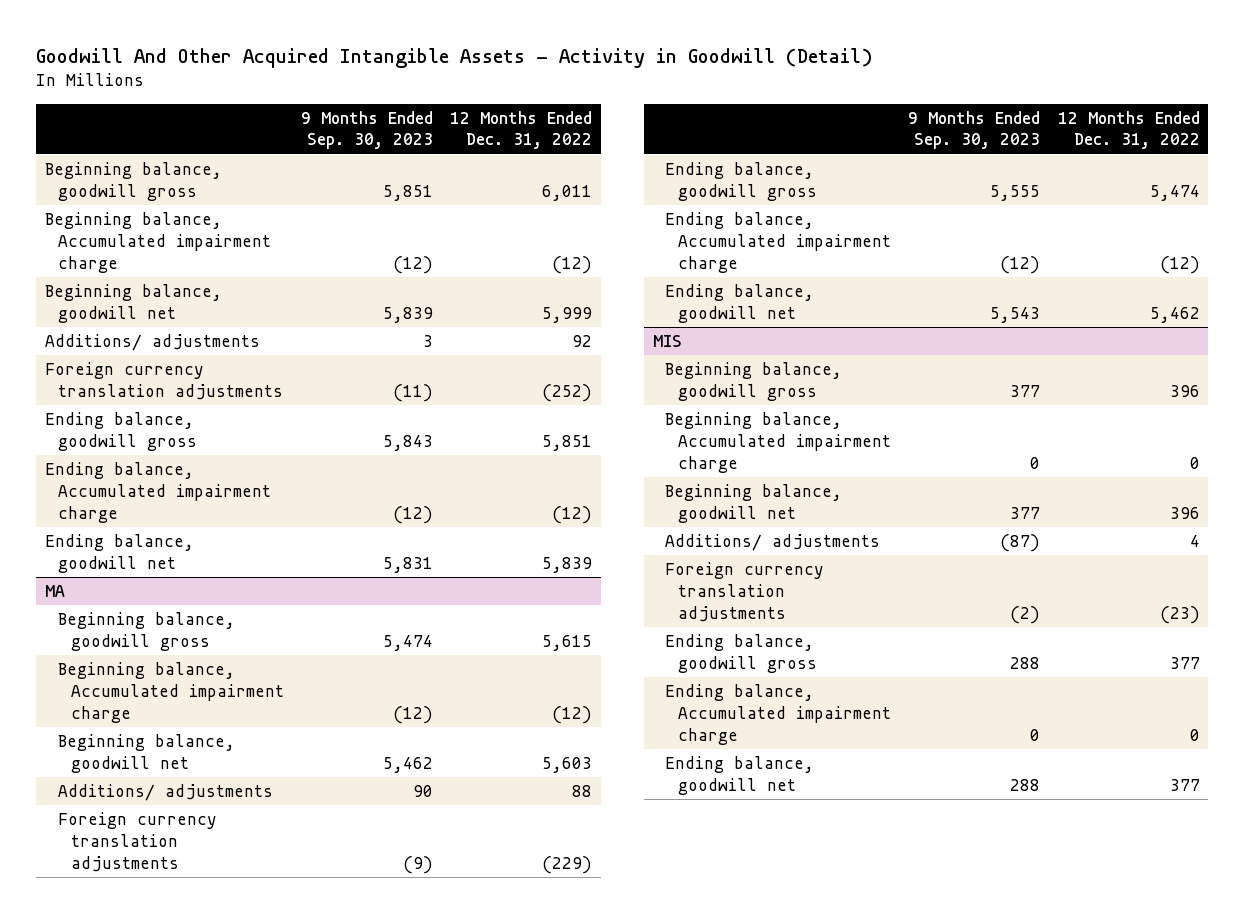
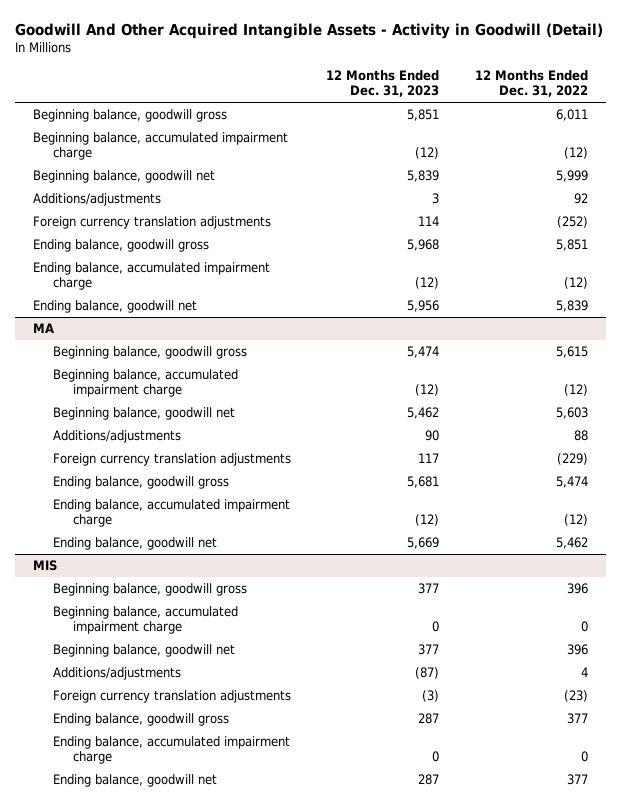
- | 9 Months Ended Sep. 30, 2023 | 12 Months Ended Dec. 31, 2022
+ | 12 Months Ended Dec. 31, 2023 | 12 Months Ended Dec. 31, 2022
- Beginning balance, Accumulated impairment charge | (12) | (12)
+ Beginning balance, accumulated impairment charge | (12) | (12)
- Additions/ adjustments | 3 | 92
+ Additions/adjustments | 3 | 92
- Ending balance, Accumulated impairment charge | (12) | (12)
+ Ending balance, accumulated impairment charge | (12) | (12)
@ MA
- Beginning balance, Accumulated impairment charge | (12) | (12)
+ Beginning balance, accumulated impairment charge | (12) | (12)
- Additions/ adjustments | 90 | 88
+ Additions/adjustments | 90 | 88
- Ending balance, Accumulated impairment charge | (12) | (12)
+ Ending balance, accumulated impairment charge | (12) | (12)
@ MIS
- Beginning balance, Accumulated impairment charge | 0 | 0
+ Beginning balance, accumulated impairment charge | 0 | 0
- Additions/ adjustments | (87) | 4
+ Additions/adjustments | (87) | 4
- Ending balance, Accumulated impairment charge | 0 | 0
+ Ending balance, accumulated impairment charge | 0 | 0

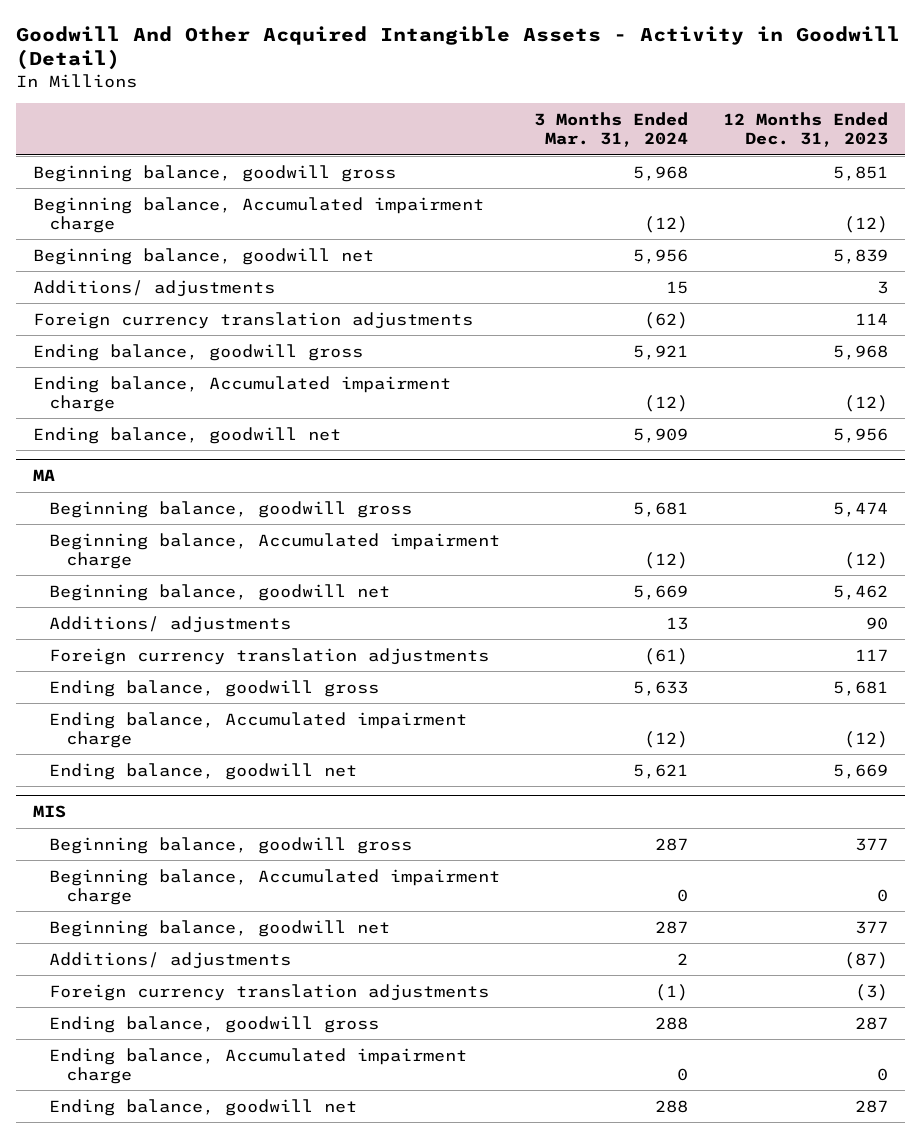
- | 12 Months Ended Dec. 31, 2023 | 12 Months Ended Dec. 31, 2022
+ | 3 Months Ended Mar. 31, 2024 | 12 Months Ended Dec. 31, 2023
- Beginning balance, accumulated impairment charge | (12) | (12)
+ Beginning balance, Accumulated impairment charge | (12) | (12)
- Additions/adjustments | 3 | 92
+ Additions/ adjustments | 15 | 3
- Ending balance, accumulated impairment charge | (12) | (12)
+ Ending balance, Accumulated impairment charge | (12) | (12)
@ MA
- Beginning balance, accumulated impairment charge | (12) | (12)
+ Beginning balance, Accumulated impairment charge | (12) | (12)
- Additions/adjustments | 90 | 88
+ Additions/ adjustments | 13 | 90
- Ending balance, accumulated impairment charge | (12) | (12)
+ Ending balance, Accumulated impairment charge | (12) | (12)
@ MIS
- Beginning balance, accumulated impairment charge | 0 | 0
+ Beginning balance, Accumulated impairment charge | 0 | 0
- Additions/adjustments | (87) | 4
+ Additions/ adjustments | 2 | (87)
- Ending balance, accumulated impairment charge | 0 | 0
+ Ending balance, Accumulated impairment charge | 0 | 0

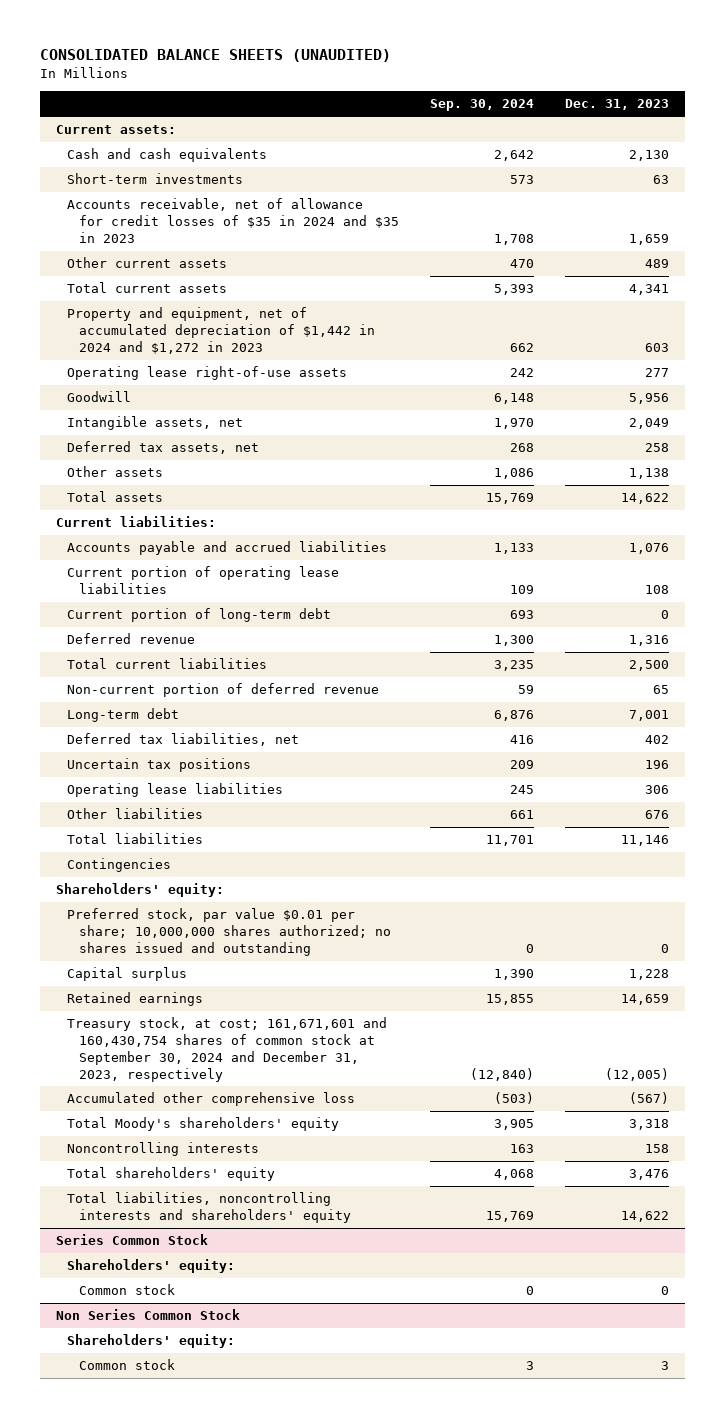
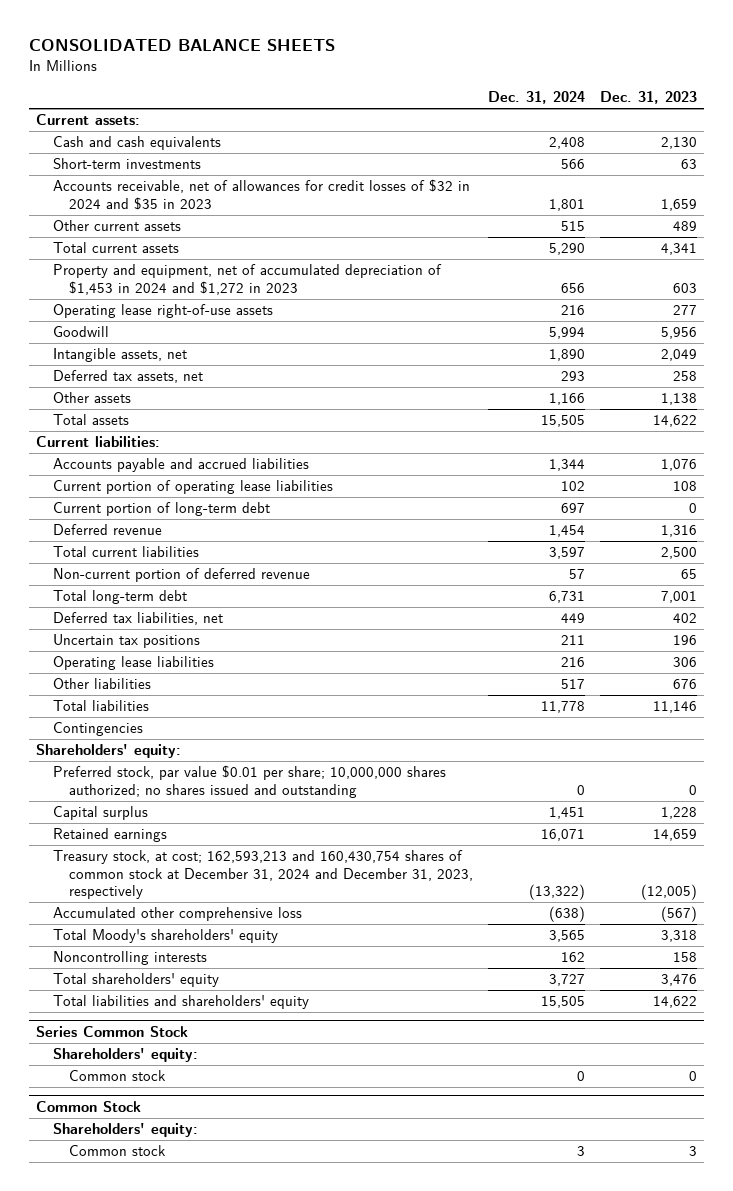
- CONSOLIDATED BALANCE SHEETS (UNAUDITED)
+ CONSOLIDATED BALANCE SHEETS
- | Sep. 30, 2024 | Dec. 31, 2023
+ | Dec. 31, 2024 | Dec. 31, 2023
- Accounts receivable, net of allowance for credit losses of $35 in 2024 and $35 in 2023 | 1,708 | 1,659
+ Accounts receivable, net of allowances for credit losses of $32 in 2024 and $35 in 2023 | 1,801 | 1,659
- Property and equipment, net of accumulated depreciation of $1,442 in 2024 and $1,272 in 2023 | 662 | 603
+ Property and equipment, net of accumulated depreciation of $1,453 in 2024 and $1,272 in 2023 | 656 | 603
- Long-term debt | 6,876 | 7,001
+ Total long-term debt | 6,731 | 7,001
- Treasury stock, at cost; 161,671,601 and 160,430,754 shares of common stock at September 30, 2024 and December 31, 2023, respectively | (12,840) | (12,005)
+ Treasury stock, at cost; 162,593,213 and 160,430,754 shares of common stock at December 31, 2024 and December 31, 2023, respectively | (13,322) | (12,005)
- Total liabilities, noncontrolling interests and shareholders' equity | 15,769 | 14,622
+ Total liabilities and shareholders' equity | 15,505 | 14,622
- Non Series Common Stock
+ Common Stock

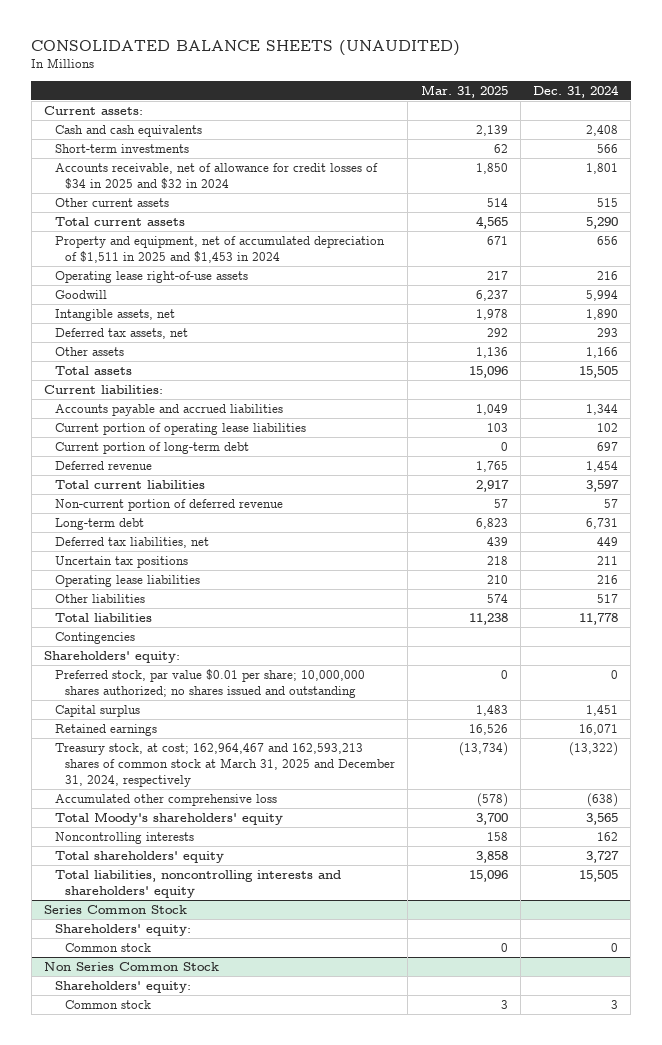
- CONSOLIDATED BALANCE SHEETS
+ CONSOLIDATED BALANCE SHEETS (UNAUDITED)
- | Dec. 31, 2024 | Dec. 31, 2023
+ | Mar. 31, 2025 | Dec. 31, 2024
- Accounts receivable, net of allowances for credit losses of $32 in 2024 and $35 in 2023 | 1,801 | 1,659
+ Accounts receivable, net of allowance for credit losses of $34 in 2025 and $32 in 2024 | 1,850 | 1,801
- Property and equipment, net of accumulated depreciation of $1,453 in 2024 and $1,272 in 2023 | 656 | 603
+ Property and equipment, net of accumulated depreciation of $1,511 in 2025 and $1,453 in 2024 | 671 | 656
- Total long-term debt | 6,731 | 7,001
+ Long-term debt | 6,823 | 6,731
- Treasury stock, at cost; 162,593,213 and 160,430,754 shares of common stock at December 31, 2024 and December 31, 2023, respectively | (13,322) | (12,005)
+ Treasury stock, at cost; 162,964,467 and 162,593,213 shares of common stock at March 31, 2025 and December 31, 2024, respectively | (13,734) | (13,322)
- Total liabilities and shareholders' equity | 15,505 | 14,622
+ Total liabilities, noncontrolling interests and shareholders' equity | 15,096 | 15,505
- Common Stock
+ Non Series Common Stock

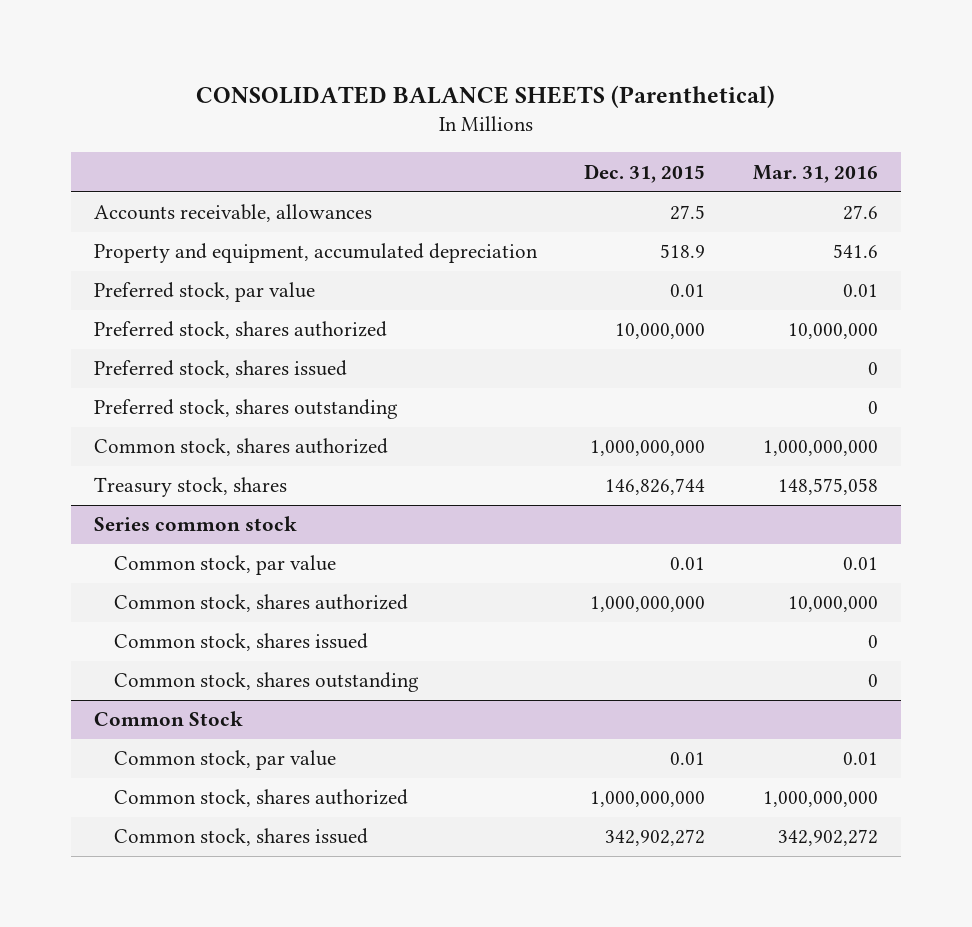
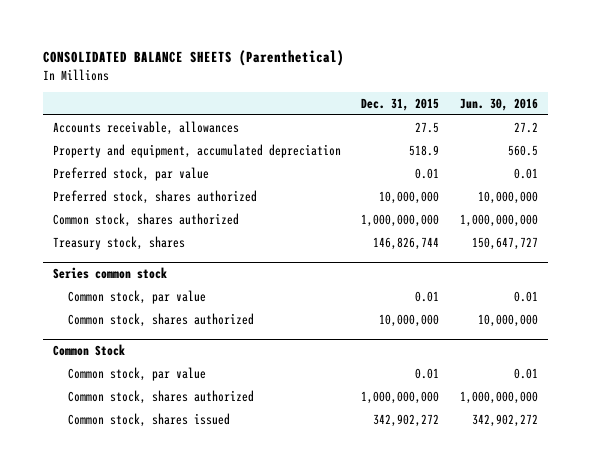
- | Dec. 31, 2015 | Mar. 31, 2016
+ | Dec. 31, 2015 | Jun. 30, 2016
- Preferred stock, shares issued | | 0
- Preferred stock, shares outstanding | | 0
@ Series common stock
- Common stock, shares authorized | 1,000,000,000 | 10,000,000
- Common stock, shares issued | | 0
- Common stock, shares outstanding | | 0
+ Common stock, shares authorized | 10,000,000 | 10,000,000

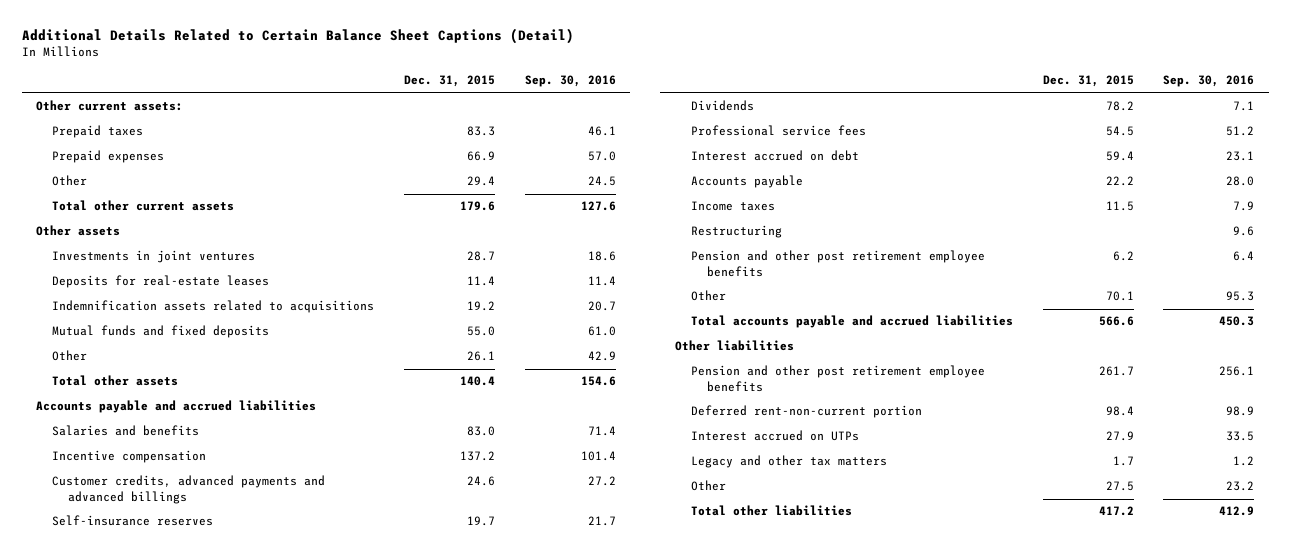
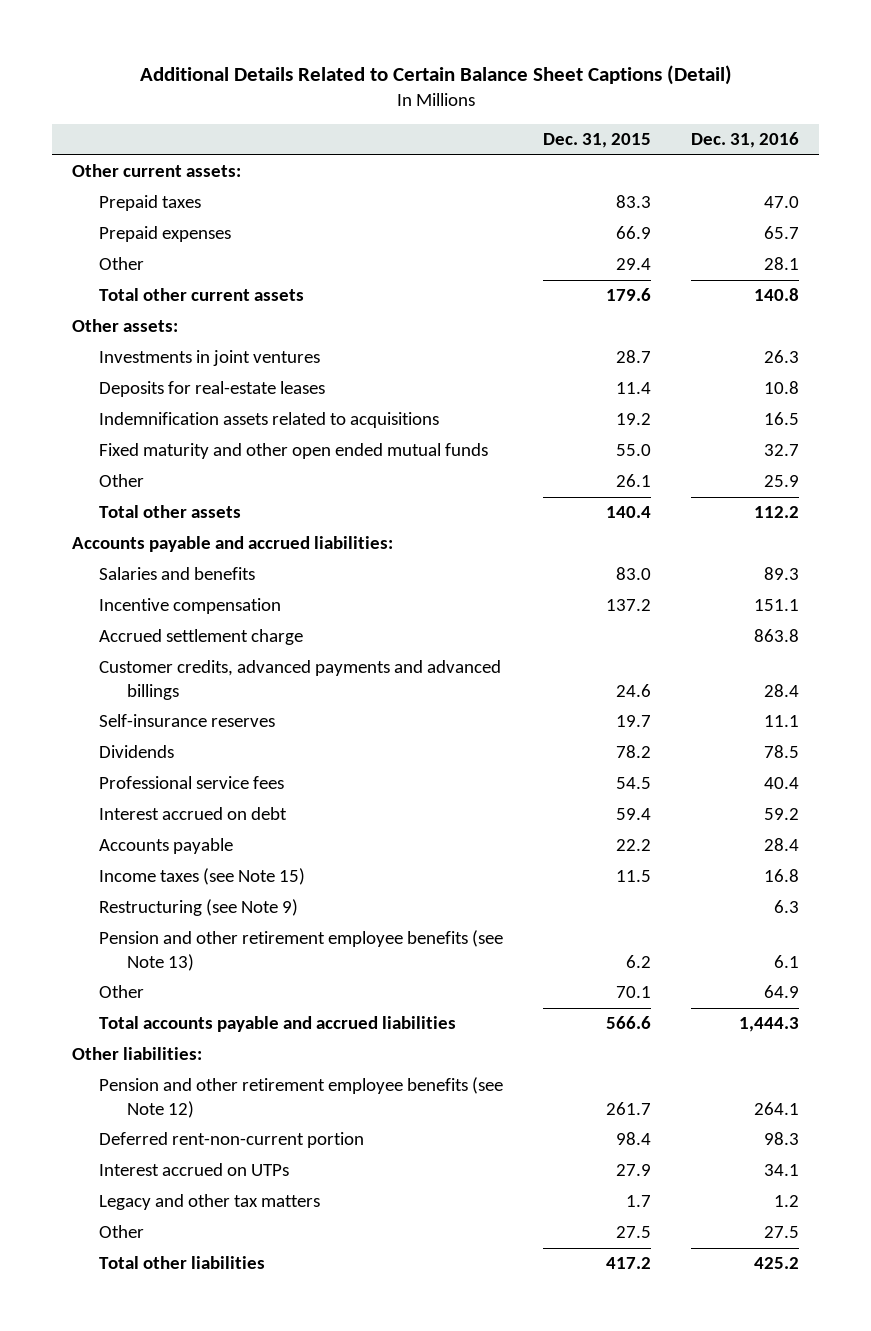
- | Dec. 31, 2015 | Sep. 30, 2016
+ | Dec. 31, 2015 | Dec. 31, 2016
- Other assets
+ Other assets:
- Mutual funds and fixed deposits | 55.0 | 61.0
+ Fixed maturity and other open ended mutual funds | 55.0 | 32.7
- Accounts payable and accrued liabilities
+ Accounts payable and accrued liabilities:
+ Accrued settlement charge | | 863.8
- Income taxes | 11.5 | 7.9
- Restructuring | | 9.6
- Pension and other post retirement employee benefits | 6.2 | 6.4
+ Income taxes (see Note 15) | 11.5 | 16.8
+ Restructuring (see Note 9) | | 6.3
+ Pension and other retirement employee benefits (see Note 13) | 6.2 | 6.1
- Other liabilities
- Pension and other post retirement employee benefits | 261.7 | 256.1
+ Other liabilities:
+ Pension and other retirement employee benefits (see Note 12) | 261.7 | 264.1

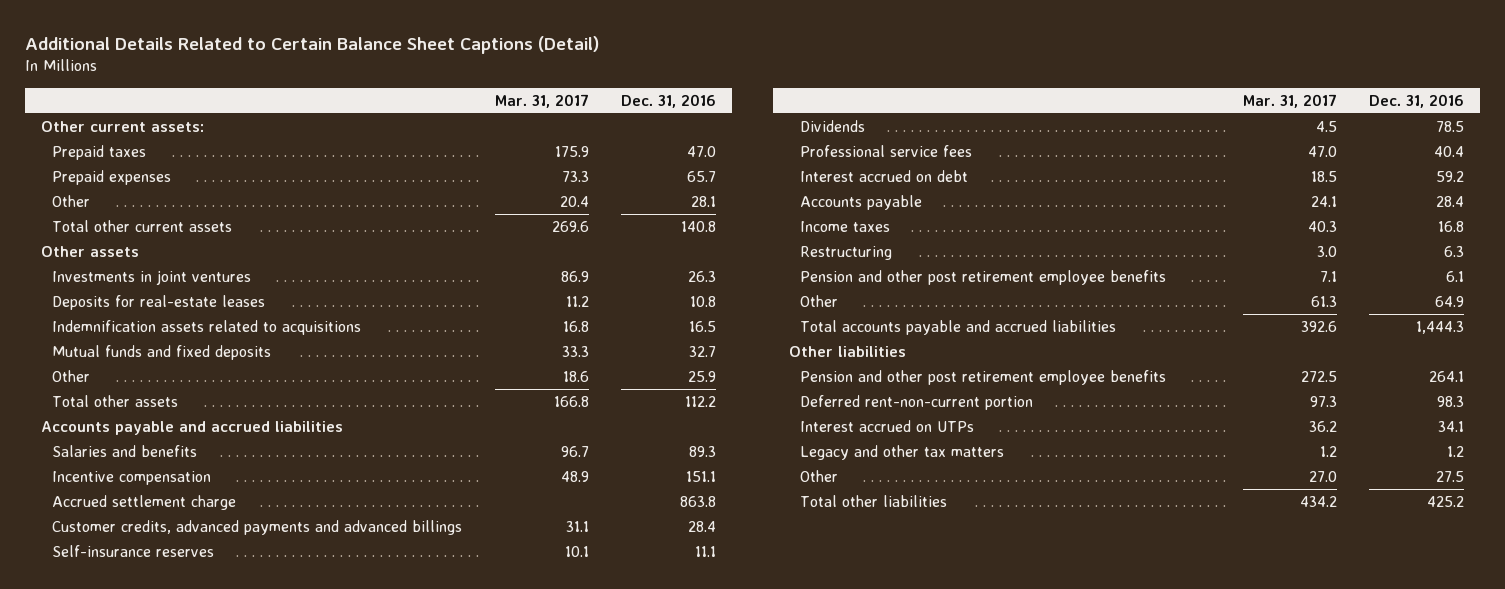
- | Dec. 31, 2015 | Dec. 31, 2016
+ | Mar. 31, 2017 | Dec. 31, 2016
- Other assets:
+ Other assets
- Fixed maturity and other open ended mutual funds | 55.0 | 32.7
+ Mutual funds and fixed deposits | 33.3 | 32.7
- Accounts payable and accrued liabilities:
+ Accounts payable and accrued liabilities
- Income taxes (see Note 15) | 11.5 | 16.8
- Restructuring (see Note 9) | | 6.3
- Pension and other retirement employee benefits (see Note 13) | 6.2 | 6.1
+ Income taxes | 40.3 | 16.8
+ Restructuring | 3.0 | 6.3
+ Pension and other post retirement employee benefits | 7.1 | 6.1
- Other liabilities:
- Pension and other retirement employee benefits (see Note 12) | 261.7 | 264.1
+ Other liabilities
+ Pension and other post retirement employee benefits | 272.5 | 264.1

